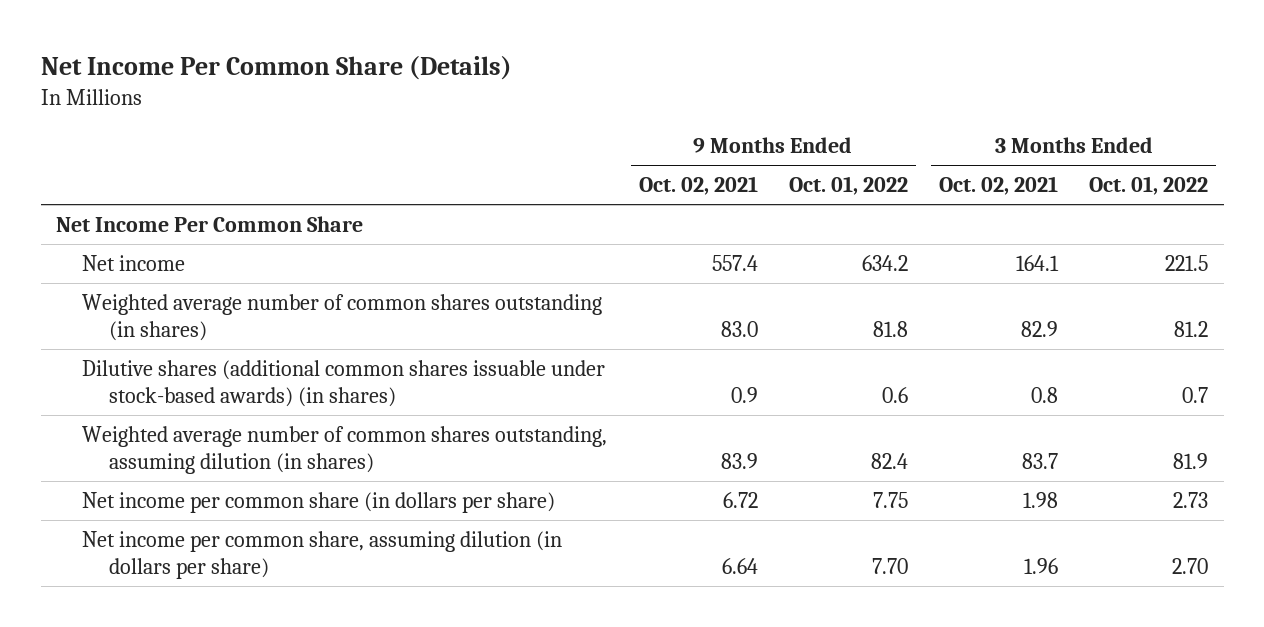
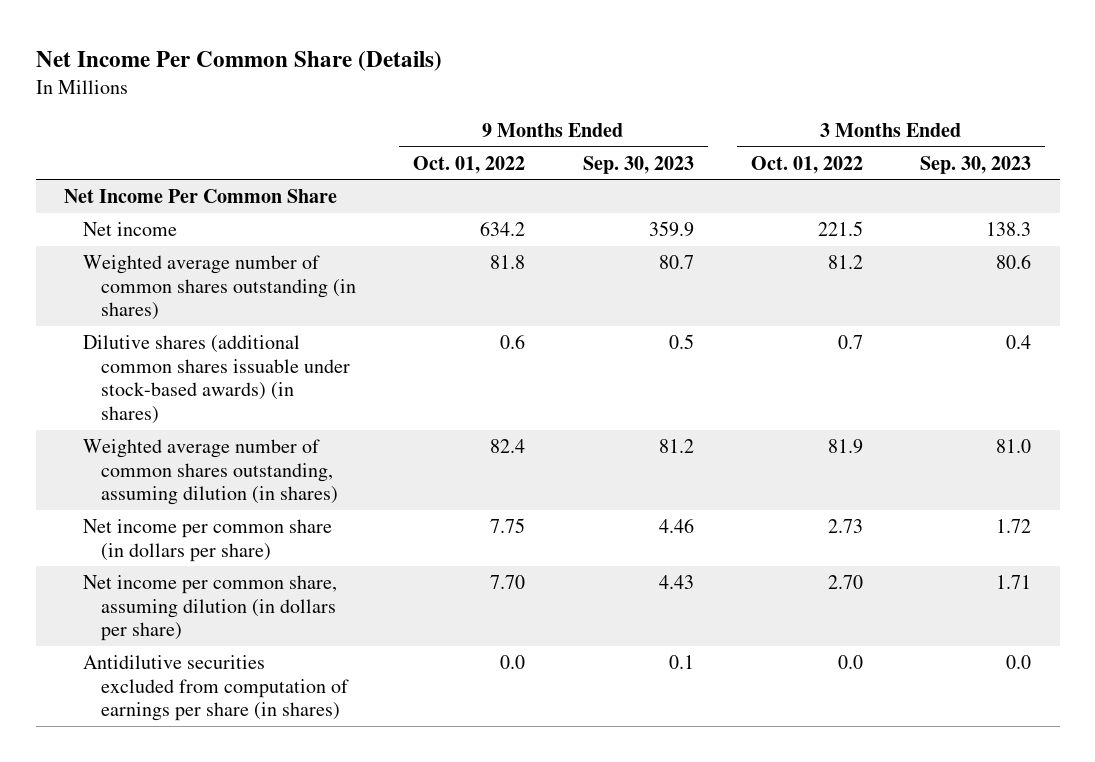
- | 9 Months Ended Oct. 02, 2021 | 9 Months Ended Oct. 01, 2022 | 3 Months Ended Oct. 02, 2021 | 3 Months Ended Oct. 01, 2022
+ | 9 Months Ended Oct. 01, 2022 | 9 Months Ended Sep. 30, 2023 | 3 Months Ended Oct. 01, 2022 | 3 Months Ended Sep. 30, 2023
+ Antidilutive securities excluded from computation of earnings per share (in shares) | 0.0 | 0.1 | 0.0 | 0.0

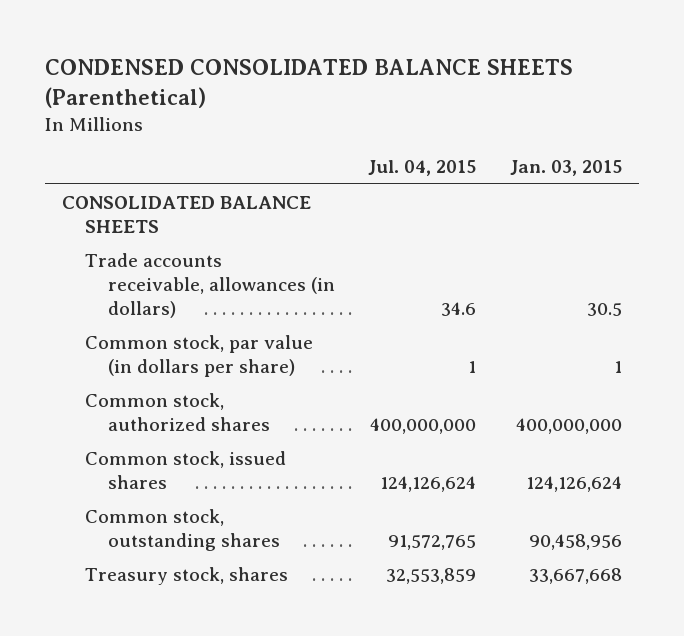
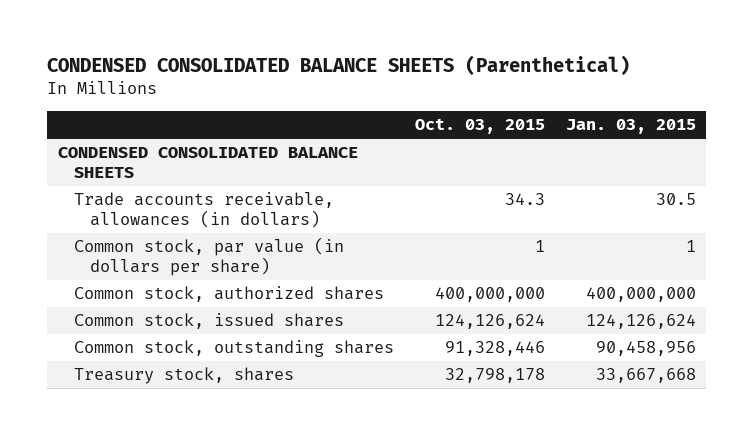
- | Jul. 04, 2015 | Jan. 03, 2015
+ | Oct. 03, 2015 | Jan. 03, 2015
- CONSOLIDATED BALANCE SHEETS
+ CONDENSED CONSOLIDATED BALANCE SHEETS

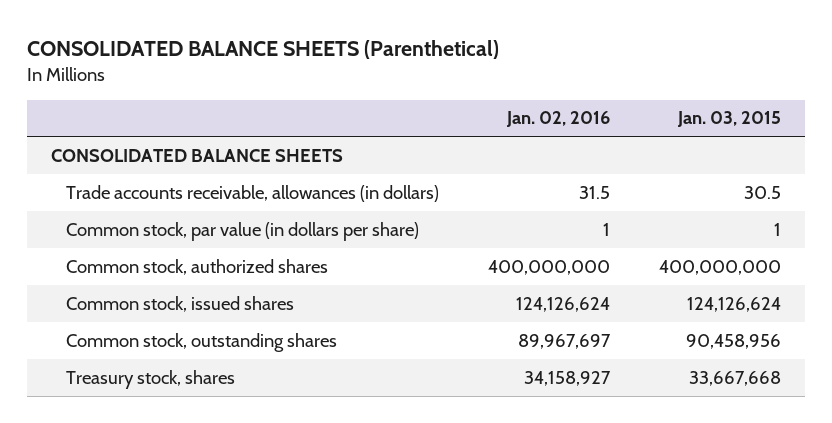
- CONDENSED CONSOLIDATED BALANCE SHEETS (Parenthetical)
+ CONSOLIDATED BALANCE SHEETS (Parenthetical)
- | Oct. 03, 2015 | Jan. 03, 2015
+ | Jan. 02, 2016 | Jan. 03, 2015
- CONDENSED CONSOLIDATED BALANCE SHEETS
+ CONSOLIDATED BALANCE SHEETS

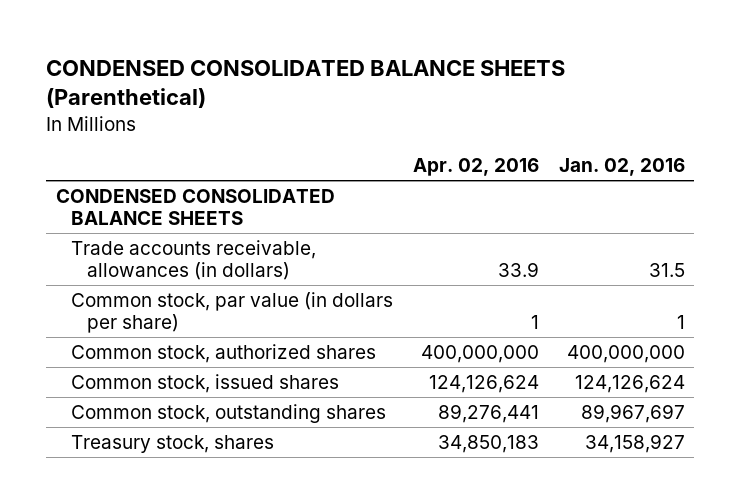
- CONSOLIDATED BALANCE SHEETS (Parenthetical)
+ CONDENSED CONSOLIDATED BALANCE SHEETS (Parenthetical)
- | Jan. 02, 2016 | Jan. 03, 2015
+ | Apr. 02, 2016 | Jan. 02, 2016
- CONSOLIDATED BALANCE SHEETS
+ CONDENSED CONSOLIDATED BALANCE SHEETS

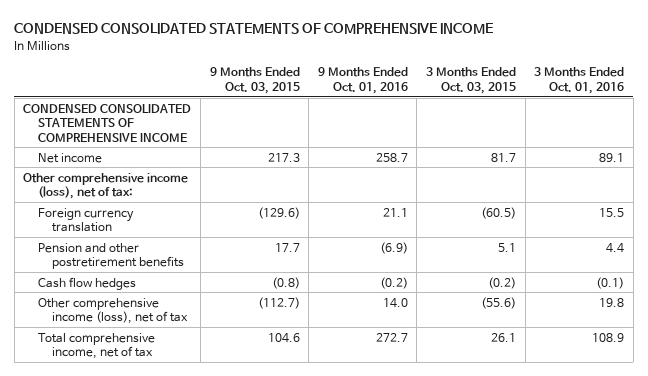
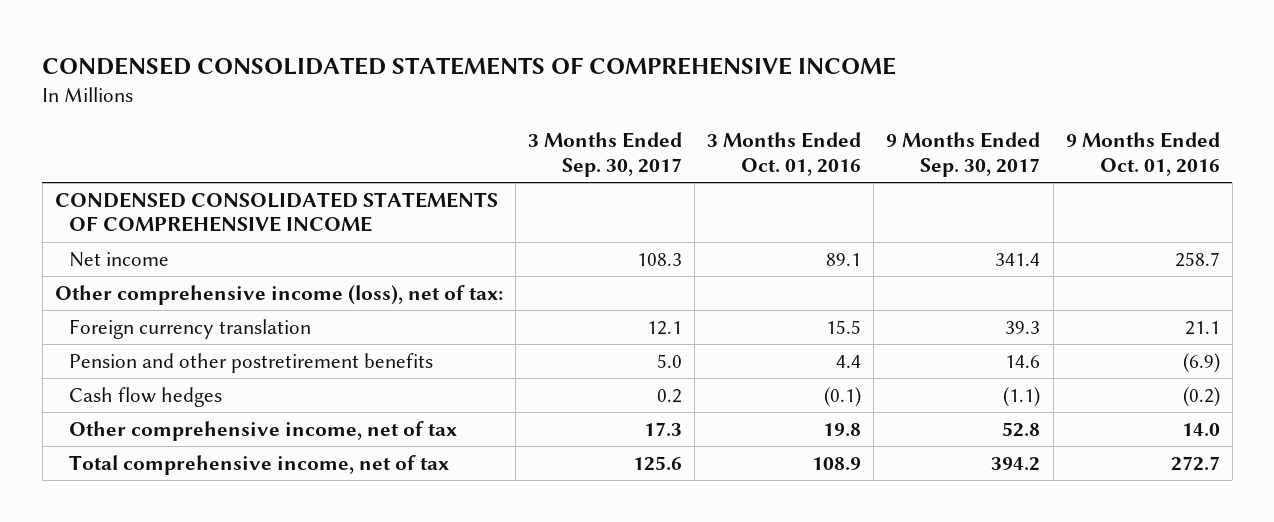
- | 9 Months Ended Oct. 03, 2015 | 9 Months Ended Oct. 01, 2016 | 3 Months Ended Oct. 03, 2015 | 3 Months Ended Oct. 01, 2016
+ | 3 Months Ended Sep. 30, 2017 | 3 Months Ended Oct. 01, 2016 | 9 Months Ended Sep. 30, 2017 | 9 Months Ended Oct. 01, 2016
- Other comprehensive income (loss), net of tax | (112.7) | 14.0 | (55.6) | 19.8
+ Other comprehensive income, net of tax | 17.3 | 19.8 | 52.8 | 14.0

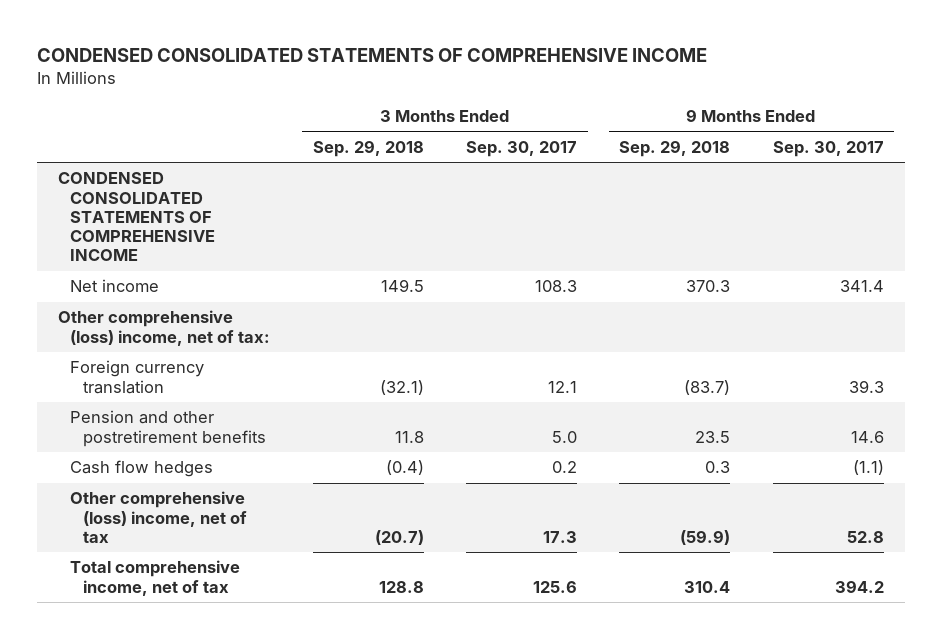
- | 3 Months Ended Sep. 30, 2017 | 3 Months Ended Oct. 01, 2016 | 9 Months Ended Sep. 30, 2017 | 9 Months Ended Oct. 01, 2016
+ | 3 Months Ended Sep. 29, 2018 | 3 Months Ended Sep. 30, 2017 | 9 Months Ended Sep. 29, 2018 | 9 Months Ended Sep. 30, 2017
- Other comprehensive income (loss), net of tax:
+ Other comprehensive (loss) income, net of tax:
- Other comprehensive income, net of tax | 17.3 | 19.8 | 52.8 | 14.0
+ Other comprehensive (loss) income, net of tax | (20.7) | 17.3 | (59.9) | 52.8

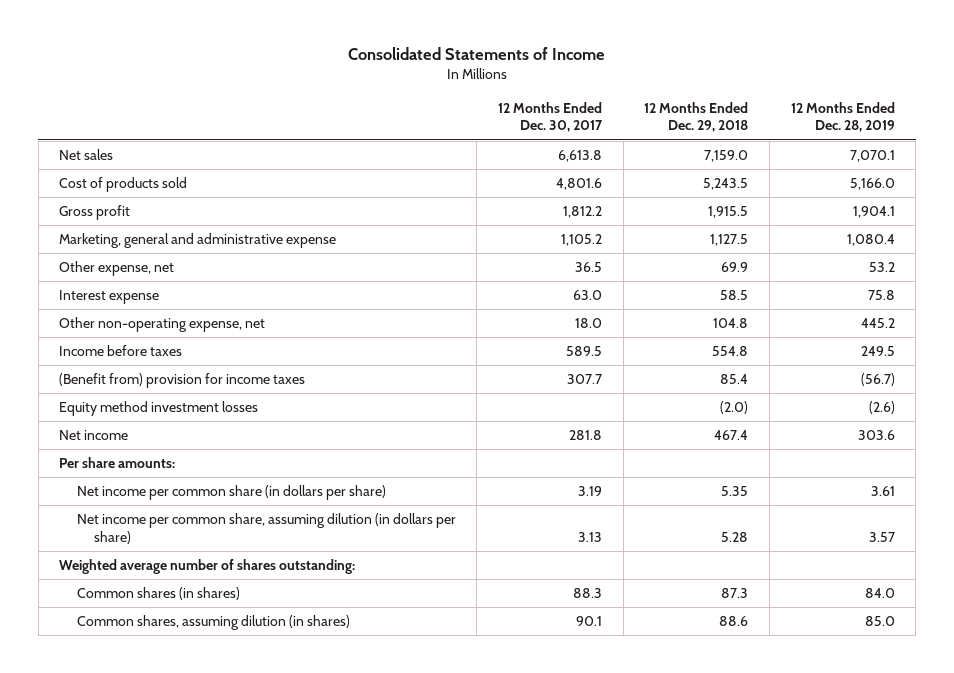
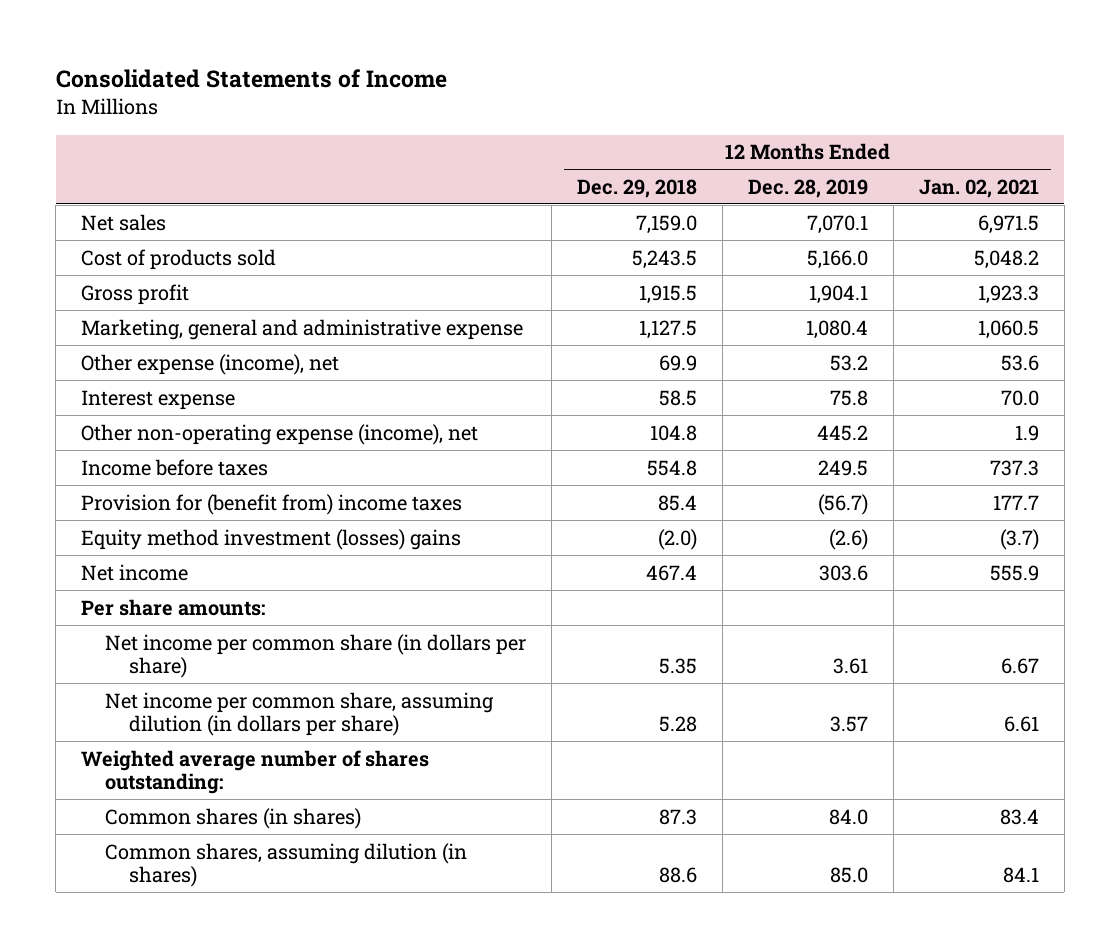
- | 12 Months Ended Dec. 30, 2017 | 12 Months Ended Dec. 29, 2018 | 12 Months Ended Dec. 28, 2019
+ | 12 Months Ended Dec. 29, 2018 | 12 Months Ended Dec. 28, 2019 | 12 Months Ended Jan. 02, 2021
- Other expense, net | 36.5 | 69.9 | 53.2
+ Other expense (income), net | 69.9 | 53.2 | 53.6
- Other non-operating expense, net | 18.0 | 104.8 | 445.2
+ Other non-operating expense (income), net | 104.8 | 445.2 | 1.9
- (Benefit from) provision for income taxes | 307.7 | 85.4 | (56.7)
- Equity method investment losses | | (2.0) | (2.6)
+ Provision for (benefit from) income taxes | 85.4 | (56.7) | 177.7
+ Equity method investment (losses) gains | (2.0) | (2.6) | (3.7)

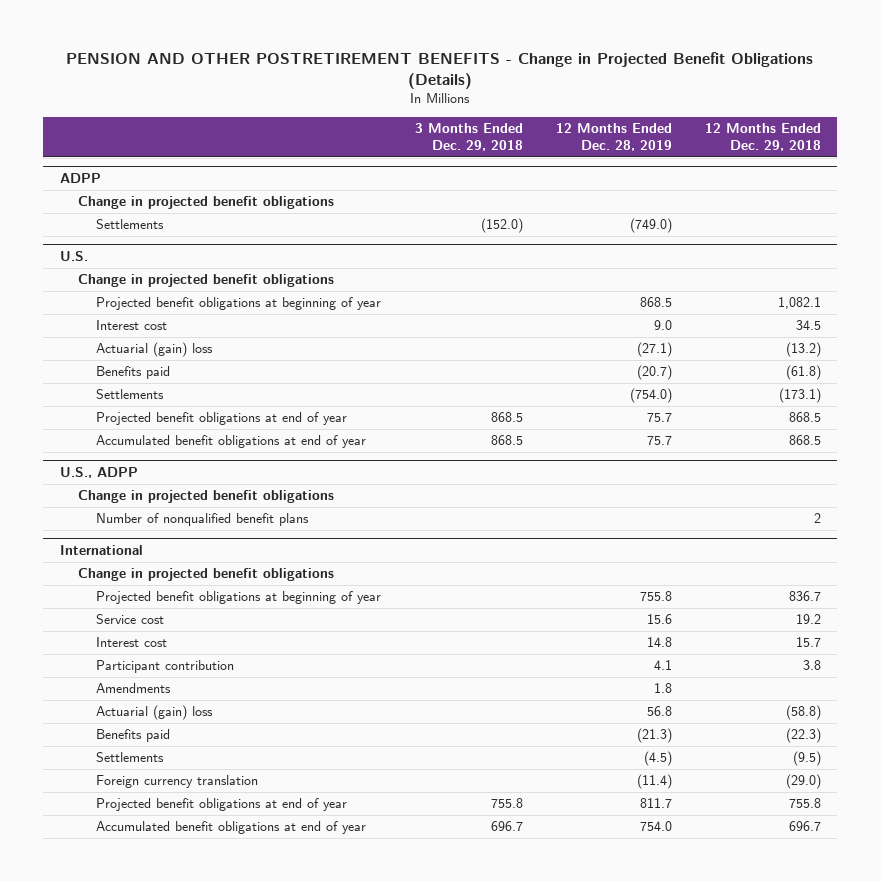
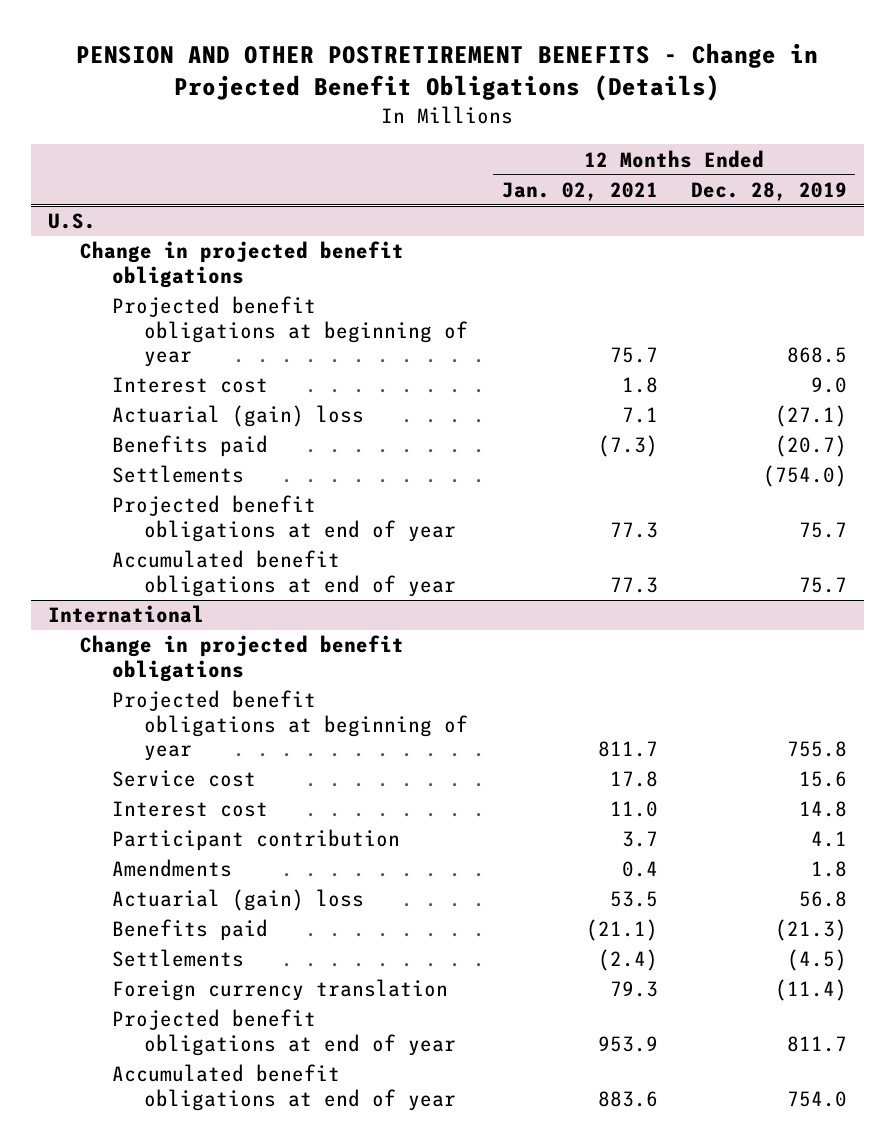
- | 3 Months Ended Dec. 29, 2018 | 12 Months Ended Dec. 28, 2019 | 12 Months Ended Dec. 29, 2018
+ | 12 Months Ended Jan. 02, 2021 | 12 Months Ended Dec. 28, 2019
- ADPP
- Change in projected benefit obligations
- Settlements | (152.0) | (749.0) |
- U.S., ADPP
- Change in projected benefit obligations
- Number of nonqualified benefit plans | | | 2

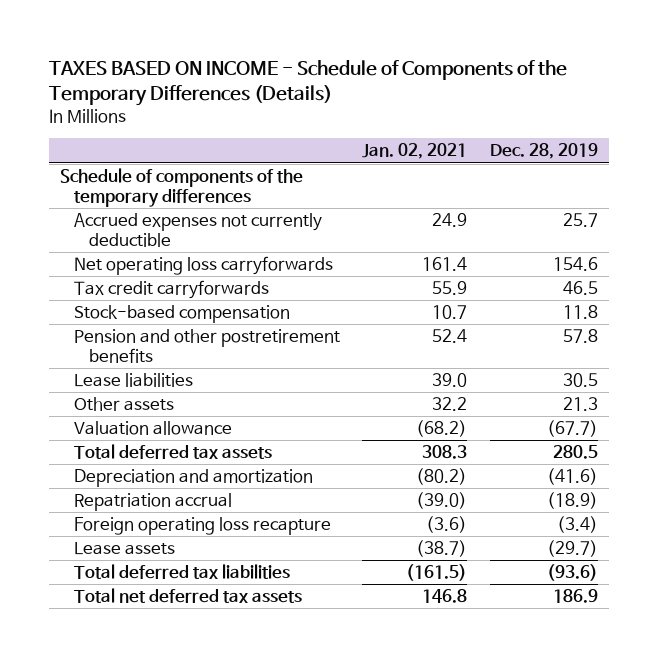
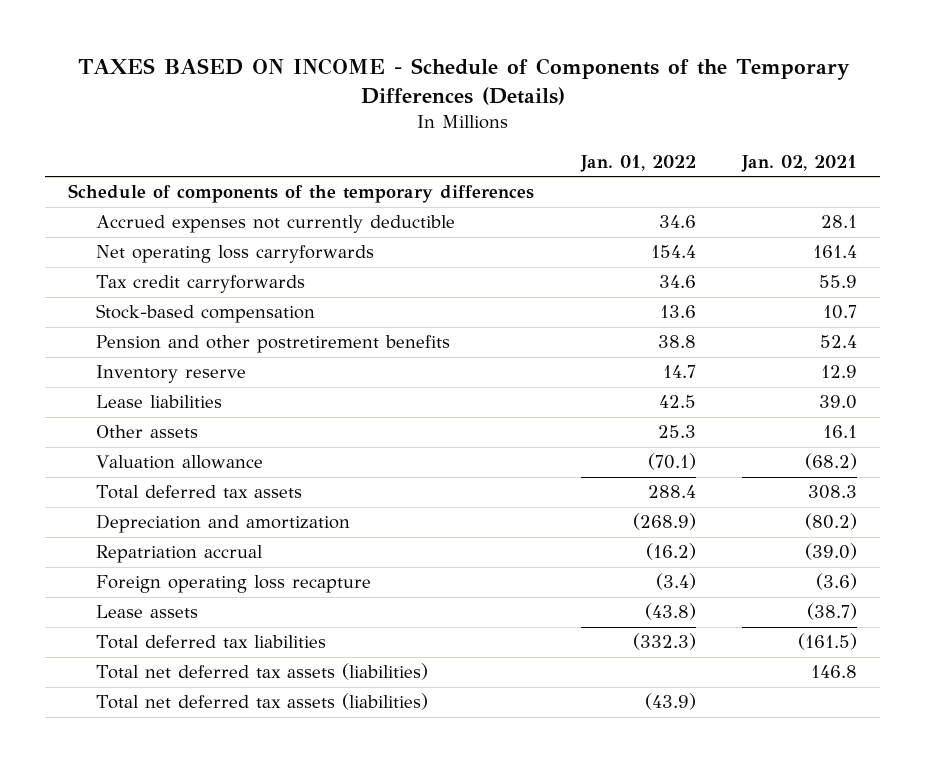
- | Jan. 02, 2021 | Dec. 28, 2019
+ | Jan. 01, 2022 | Jan. 02, 2021
- Accrued expenses not currently deductible | 24.9 | 25.7
+ Accrued expenses not currently deductible | 34.6 | 28.1
+ Inventory reserve | 14.7 | 12.9
- Other assets | 32.2 | 21.3
+ Other assets | 25.3 | 16.1
- Total net deferred tax assets | 146.8 | 186.9
+ Total net deferred tax assets (liabilities) | | 146.8
+ Total net deferred tax assets (liabilities) | (43.9) |

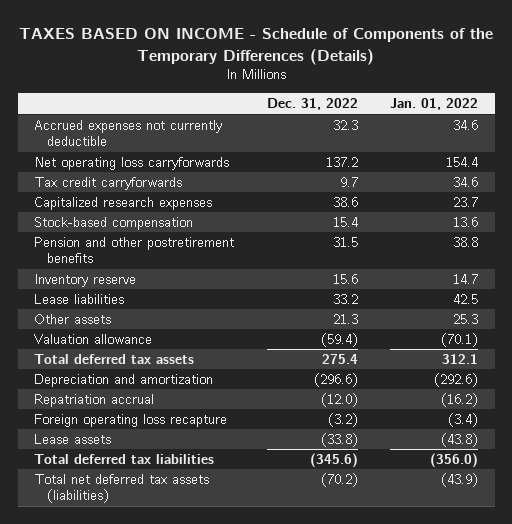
- | Jan. 01, 2022 | Jan. 02, 2021
+ | Dec. 31, 2022 | Jan. 01, 2022
- Schedule of components of the temporary differences
+ Capitalized research expenses | 38.6 | 23.7
- Total deferred tax assets | 288.4 | 308.3
- Depreciation and amortization | (268.9) | (80.2)
+ Total deferred tax assets | 275.4 | 312.1
+ Depreciation and amortization | (296.6) | (292.6)
- Total deferred tax liabilities | (332.3) | (161.5)
- Total net deferred tax assets (liabilities) | | 146.8
+ Total deferred tax liabilities | (345.6) | (356.0)

